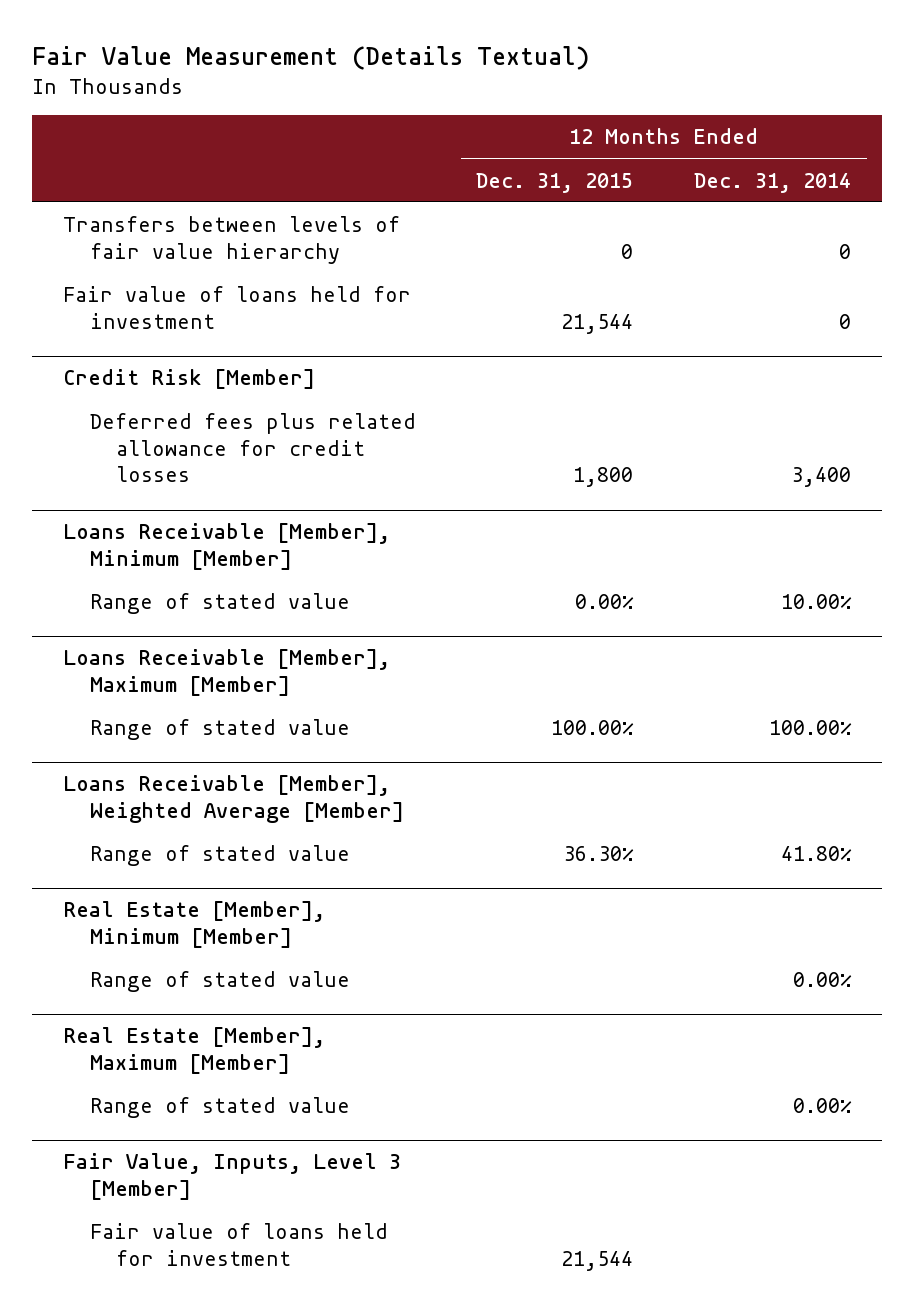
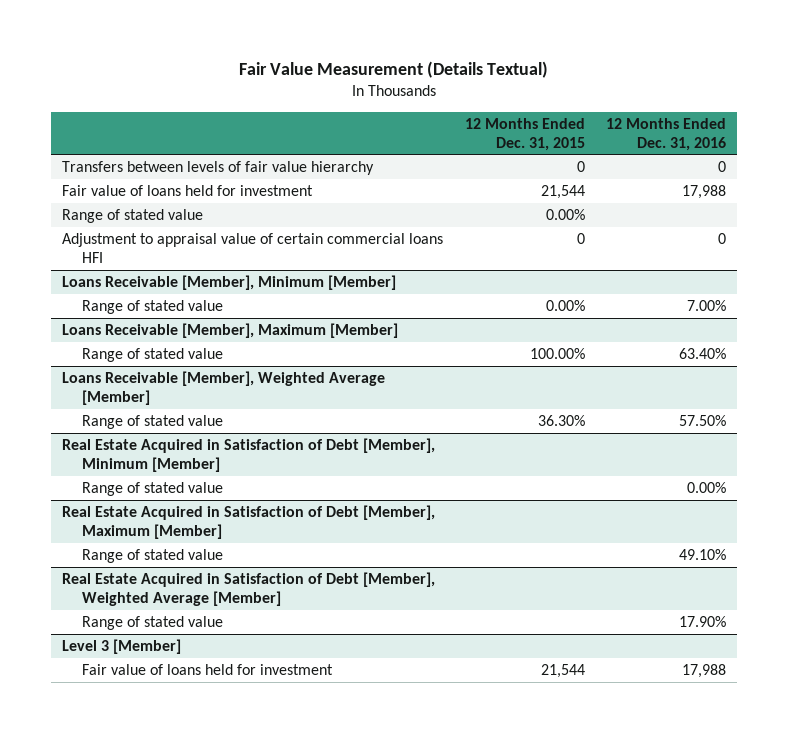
- | 12 Months Ended Dec. 31, 2015 | 12 Months Ended Dec. 31, 2014
+ | 12 Months Ended Dec. 31, 2015 | 12 Months Ended Dec. 31, 2016
- Credit Risk [Member]
- Deferred fees plus related allowance for credit losses | 1,800 | 3,400
+ Range of stated value | 0.00% |
+ Adjustment to appraisal value of certain commercial loans HFI | 0 | 0
- Real Estate [Member], Minimum [Member]
+ Real Estate Acquired in Satisfaction of Debt [Member], Minimum [Member]
- Real Estate [Member], Maximum [Member]
+ Real Estate Acquired in Satisfaction of Debt [Member], Maximum [Member]
- Fair Value, Inputs, Level 3 [Member]
+ Real Estate Acquired in Satisfaction of Debt [Member], Weighted Average [Member]
+ Range of stated value | | 17.90%
+ Level 3 [Member]

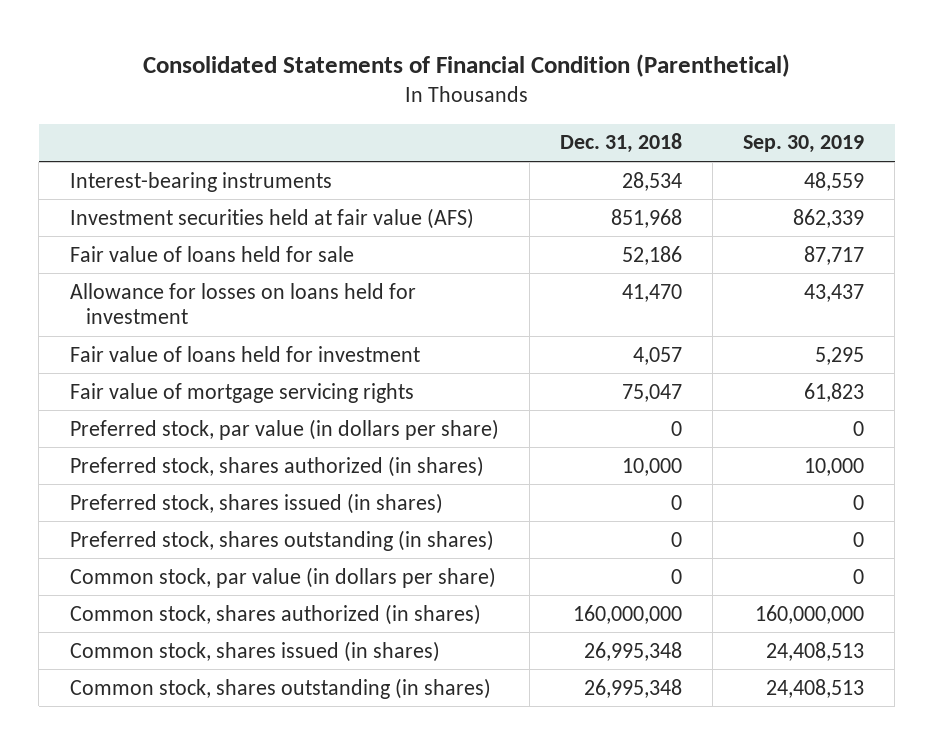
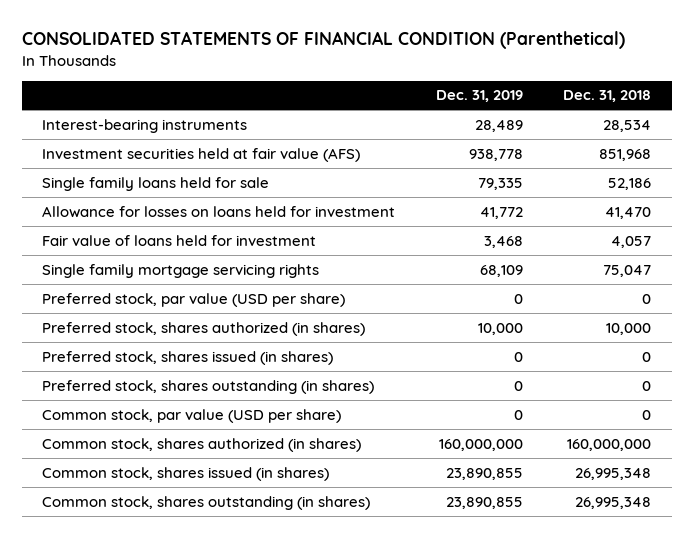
- Consolidated Statements of Financial Condition (Parenthetical)
+ CONSOLIDATED STATEMENTS OF FINANCIAL CONDITION (Parenthetical)
- | Dec. 31, 2018 | Sep. 30, 2019
+ | Dec. 31, 2019 | Dec. 31, 2018
- Fair value of loans held for sale | 52,186 | 87,717
+ Single family loans held for sale | 79,335 | 52,186
- Fair value of mortgage servicing rights | 75,047 | 61,823
- Preferred stock, par value (in dollars per share) | 0 | 0
+ Single family mortgage servicing rights | 68,109 | 75,047
+ Preferred stock, par value (USD per share) | 0 | 0
- Common stock, par value (in dollars per share) | 0 | 0
+ Common stock, par value (USD per share) | 0 | 0

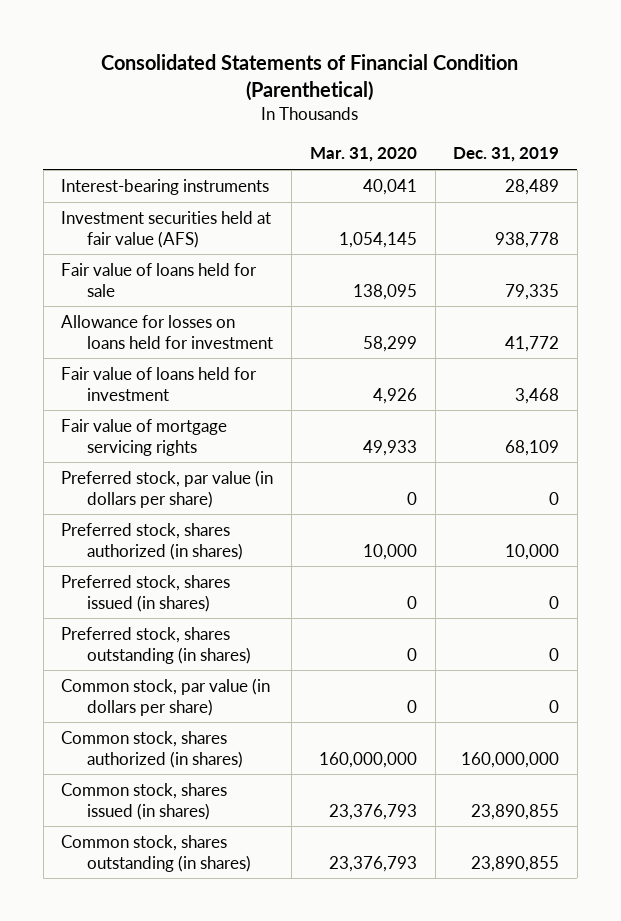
- CONSOLIDATED STATEMENTS OF FINANCIAL CONDITION (Parenthetical)
+ Consolidated Statements of Financial Condition (Parenthetical)
- | Dec. 31, 2019 | Dec. 31, 2018
+ | Mar. 31, 2020 | Dec. 31, 2019
- Single family loans held for sale | 79,335 | 52,186
+ Fair value of loans held for sale | 138,095 | 79,335
- Single family mortgage servicing rights | 68,109 | 75,047
- Preferred stock, par value (USD per share) | 0 | 0
+ Fair value of mortgage servicing rights | 49,933 | 68,109
+ Preferred stock, par value (in dollars per share) | 0 | 0
- Common stock, par value (USD per share) | 0 | 0
+ Common stock, par value (in dollars per share) | 0 | 0

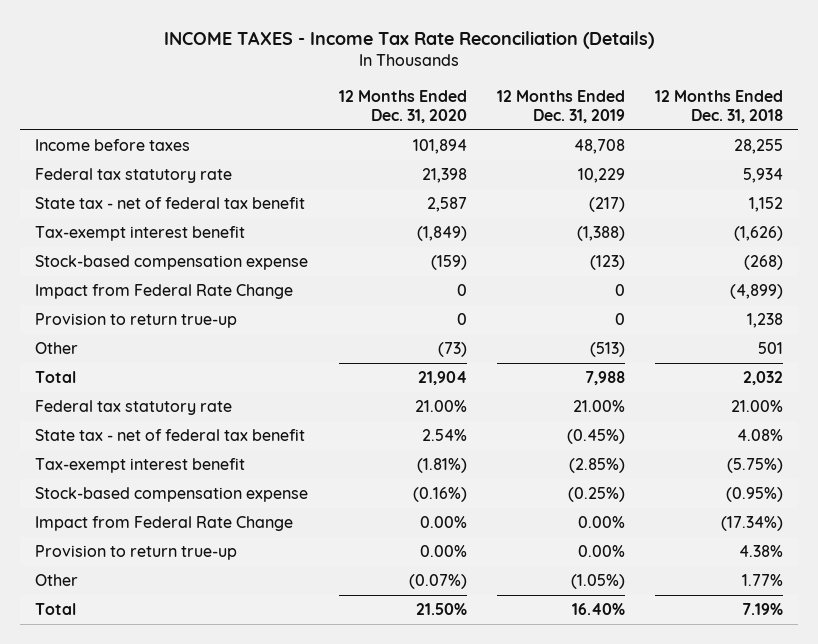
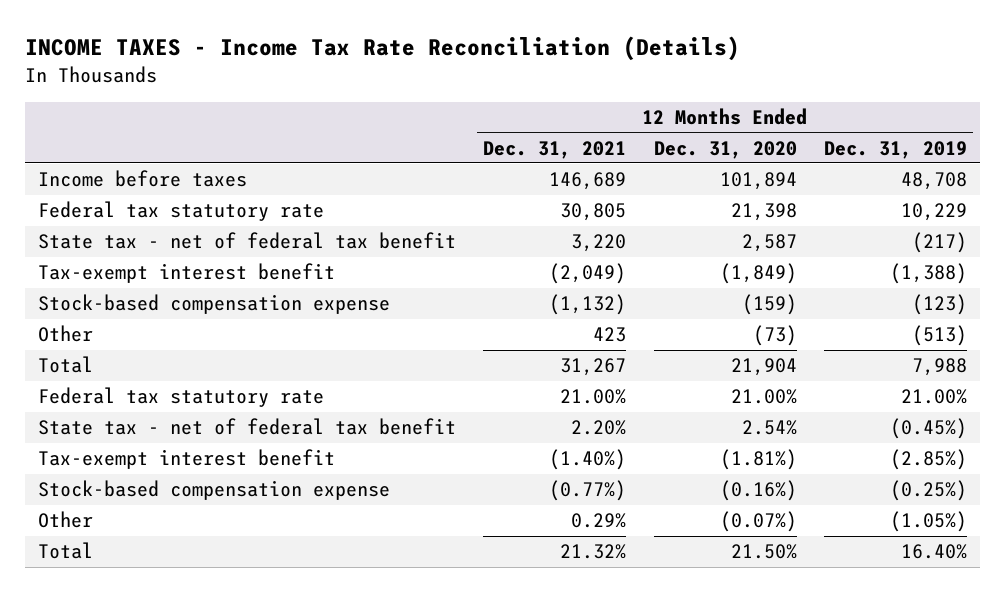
- | 12 Months Ended Dec. 31, 2020 | 12 Months Ended Dec. 31, 2019 | 12 Months Ended Dec. 31, 2018
+ | 12 Months Ended Dec. 31, 2021 | 12 Months Ended Dec. 31, 2020 | 12 Months Ended Dec. 31, 2019
- Impact from Federal Rate Change | 0 | 0 | (4,899)
- Provision to return true-up | 0 | 0 | 1,238
- Impact from Federal Rate Change | 0.00% | 0.00% | (17.34%)
- Provision to return true-up | 0.00% | 0.00% | 4.38%

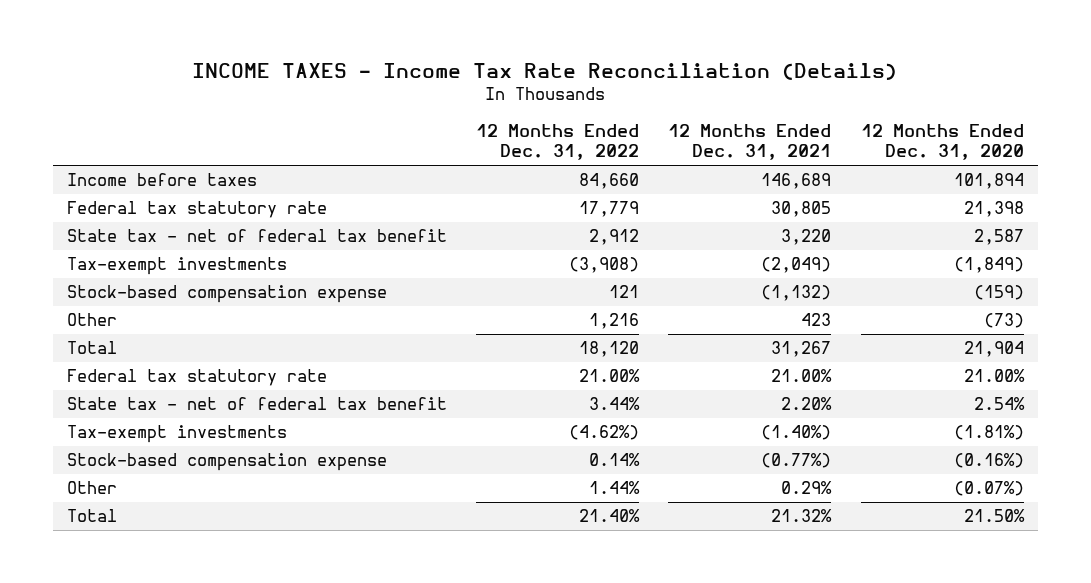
- | 12 Months Ended Dec. 31, 2021 | 12 Months Ended Dec. 31, 2020 | 12 Months Ended Dec. 31, 2019
+ | 12 Months Ended Dec. 31, 2022 | 12 Months Ended Dec. 31, 2021 | 12 Months Ended Dec. 31, 2020
- Tax-exempt interest benefit | (2,049) | (1,849) | (1,388)
+ Tax-exempt investments | (3,908) | (2,049) | (1,849)
- Tax-exempt interest benefit | (1.40%) | (1.81%) | (2.85%)
+ Tax-exempt investments | (4.62%) | (1.40%) | (1.81%)

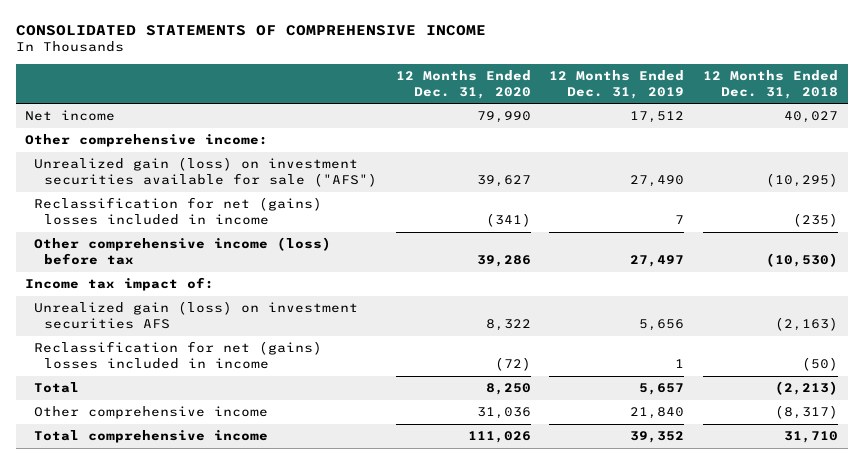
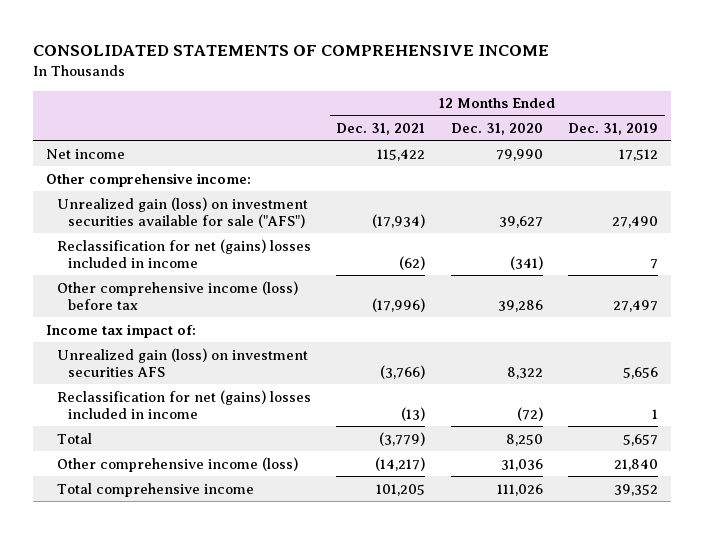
- | 12 Months Ended Dec. 31, 2020 | 12 Months Ended Dec. 31, 2019 | 12 Months Ended Dec. 31, 2018
+ | 12 Months Ended Dec. 31, 2021 | 12 Months Ended Dec. 31, 2020 | 12 Months Ended Dec. 31, 2019
- Other comprehensive income | 31,036 | 21,840 | (8,317)
+ Other comprehensive income (loss) | (14,217) | 31,036 | 21,840

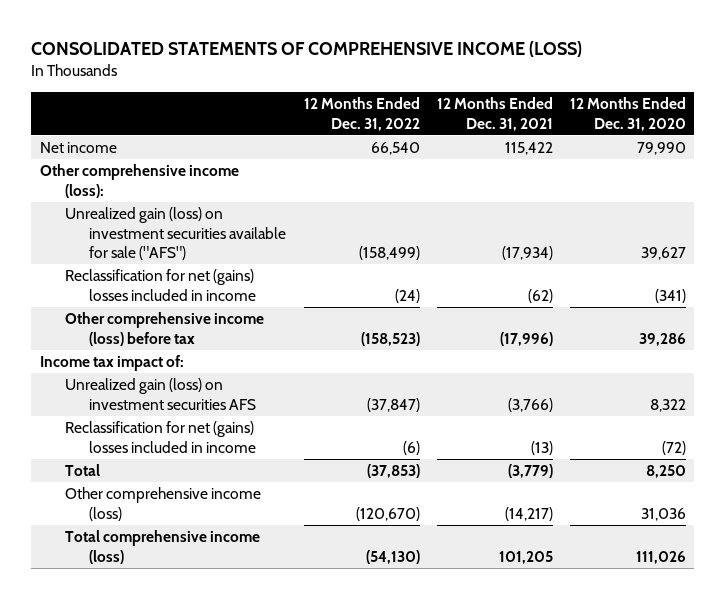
- CONSOLIDATED STATEMENTS OF COMPREHENSIVE INCOME
+ CONSOLIDATED STATEMENTS OF COMPREHENSIVE INCOME (LOSS)
- | 12 Months Ended Dec. 31, 2021 | 12 Months Ended Dec. 31, 2020 | 12 Months Ended Dec. 31, 2019
+ | 12 Months Ended Dec. 31, 2022 | 12 Months Ended Dec. 31, 2021 | 12 Months Ended Dec. 31, 2020
- Other comprehensive income:
+ Other comprehensive income (loss):
- Total comprehensive income | 101,205 | 111,026 | 39,352
+ Total comprehensive income (loss) | (54,130) | 101,205 | 111,026

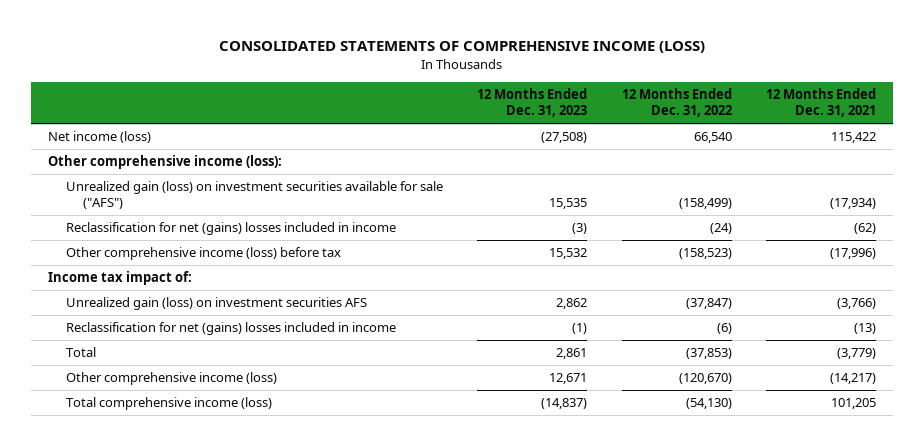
- | 12 Months Ended Dec. 31, 2022 | 12 Months Ended Dec. 31, 2021 | 12 Months Ended Dec. 31, 2020
+ | 12 Months Ended Dec. 31, 2023 | 12 Months Ended Dec. 31, 2022 | 12 Months Ended Dec. 31, 2021
- Net income | 66,540 | 115,422 | 79,990
+ Net income (loss) | (27,508) | 66,540 | 115,422

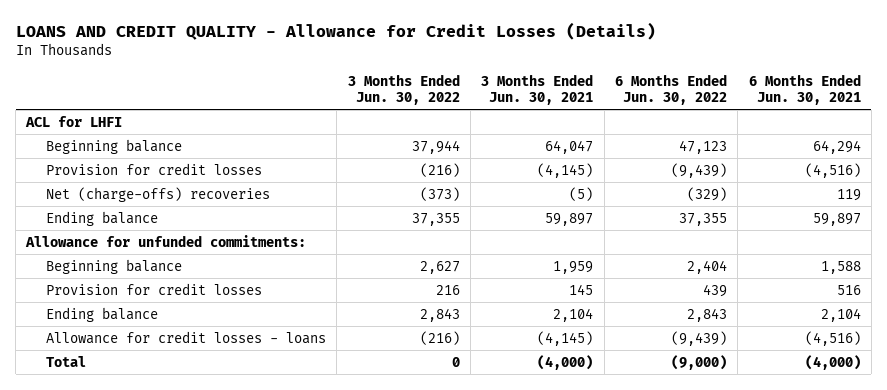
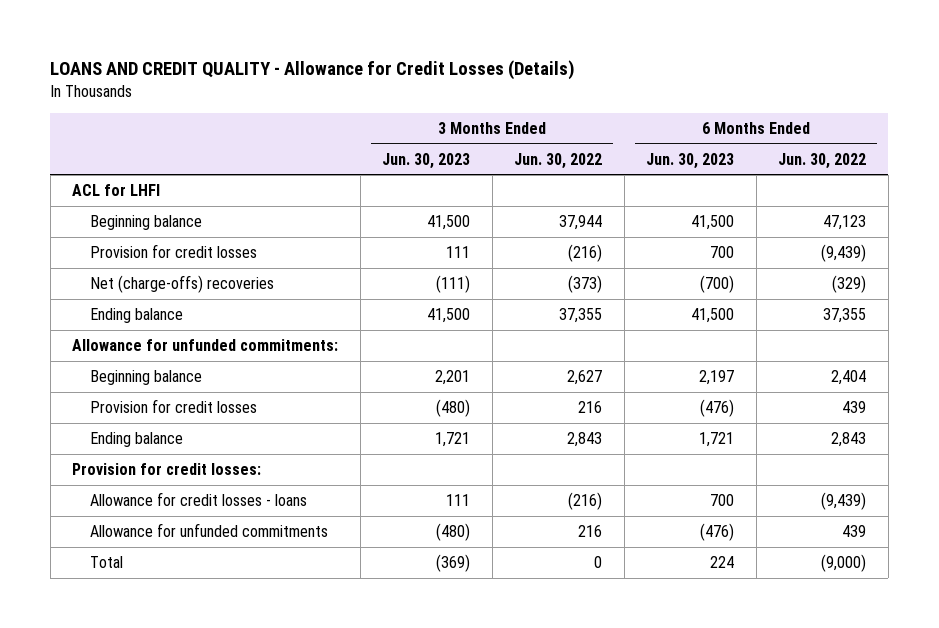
- | 3 Months Ended Jun. 30, 2022 | 3 Months Ended Jun. 30, 2021 | 6 Months Ended Jun. 30, 2022 | 6 Months Ended Jun. 30, 2021
+ | 3 Months Ended Jun. 30, 2023 | 3 Months Ended Jun. 30, 2022 | 6 Months Ended Jun. 30, 2023 | 6 Months Ended Jun. 30, 2022
+ Provision for credit losses:
+ Allowance for unfunded commitments | (480) | 216 | (476) | 439

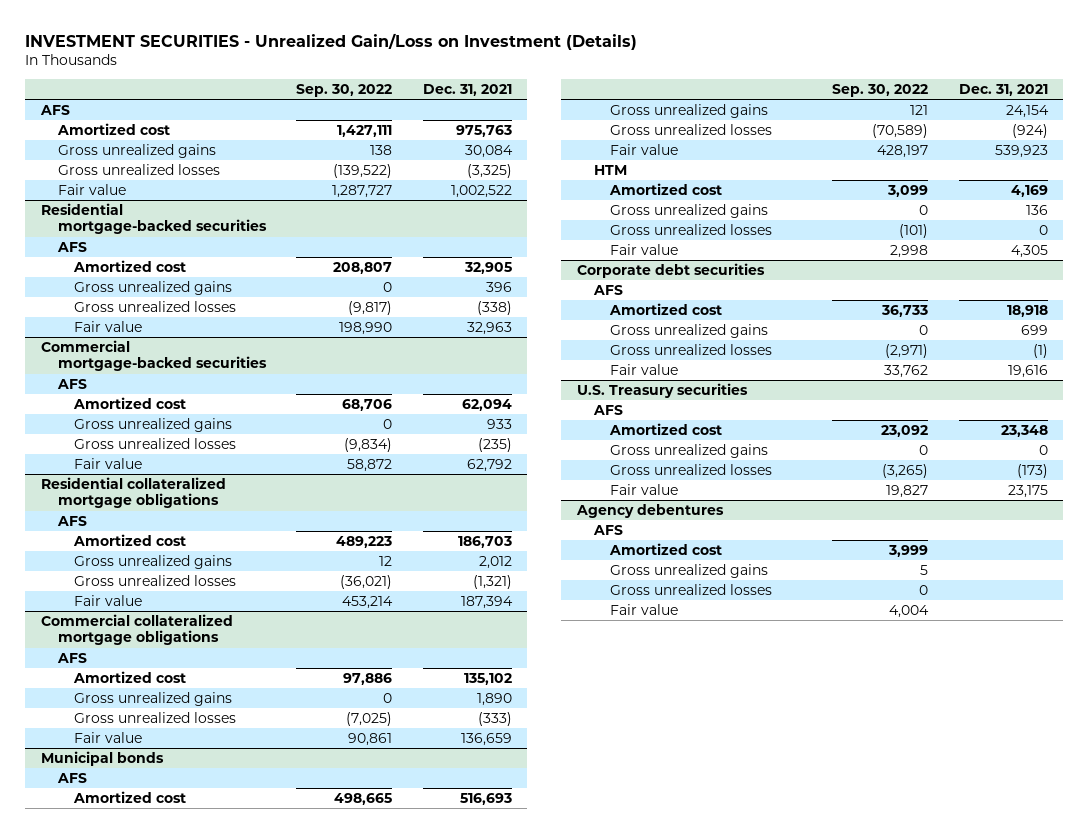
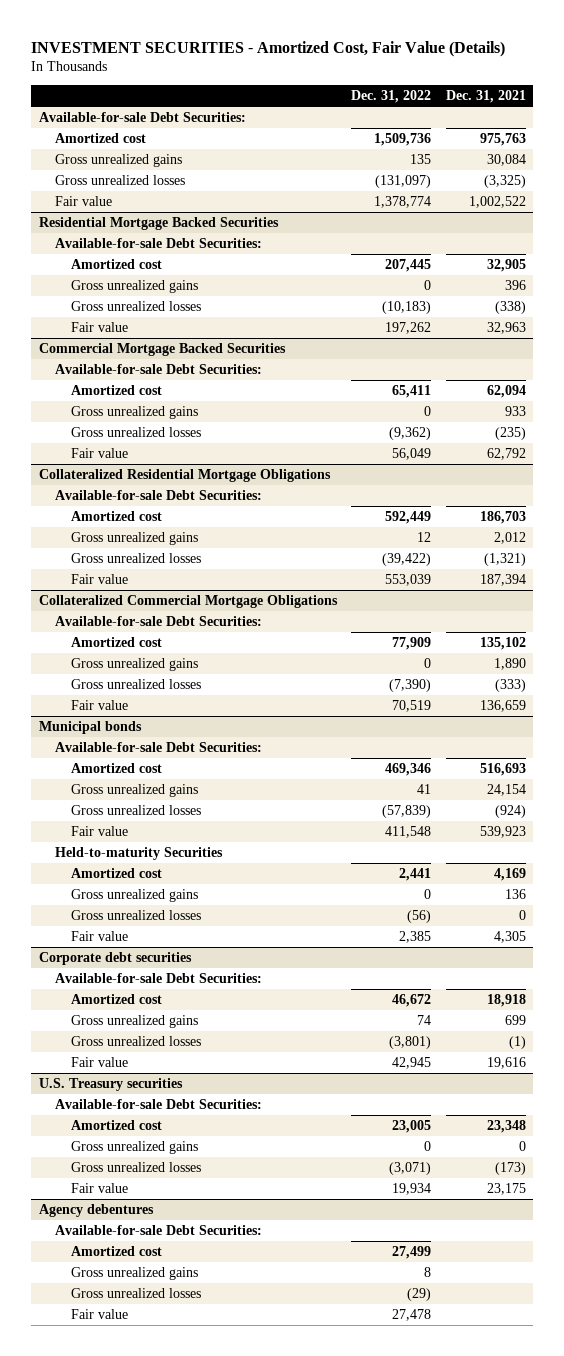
- INVESTMENT SECURITIES - Unrealized Gain/Loss on Investment (Details)
+ INVESTMENT SECURITIES - Amortized Cost, Fair Value (Details)
- | Sep. 30, 2022 | Dec. 31, 2021
+ | Dec. 31, 2022 | Dec. 31, 2021
- AFS
+ Available-for-sale Debt Securities:
- Residential mortgage-backed securities
- AFS
+ Residential Mortgage Backed Securities
+ Available-for-sale Debt Securities:
- Commercial mortgage-backed securities
- AFS
+ Commercial Mortgage Backed Securities
+ Available-for-sale Debt Securities:
- Residential collateralized mortgage obligations
- AFS
+ Collateralized Residential Mortgage Obligations
+ Available-for-sale Debt Securities:
- Commercial collateralized mortgage obligations
- AFS
+ Collateralized Commercial Mortgage Obligations
+ Available-for-sale Debt Securities:
@ Municipal bonds
- AFS
+ Available-for-sale Debt Securities:
- HTM
+ Held-to-maturity Securities
@ Corporate debt securities
- AFS
+ Available-for-sale Debt Securities:
@ U.S. Treasury securities
- AFS
+ Available-for-sale Debt Securities:
@ Agency debentures
- AFS
+ Available-for-sale Debt Securities:

